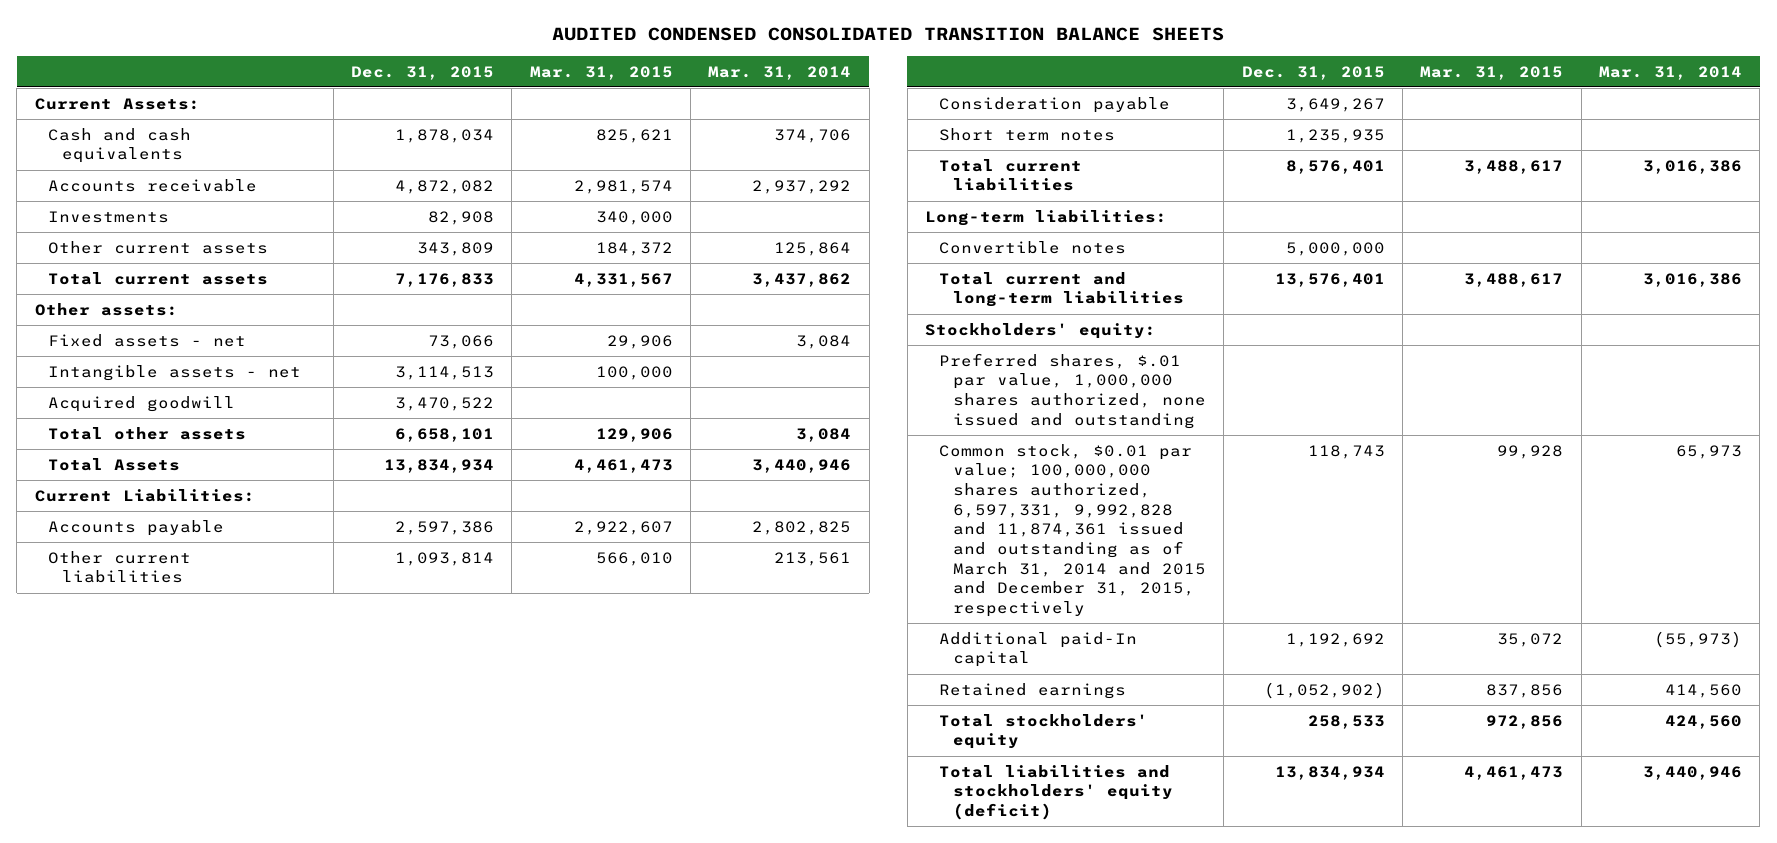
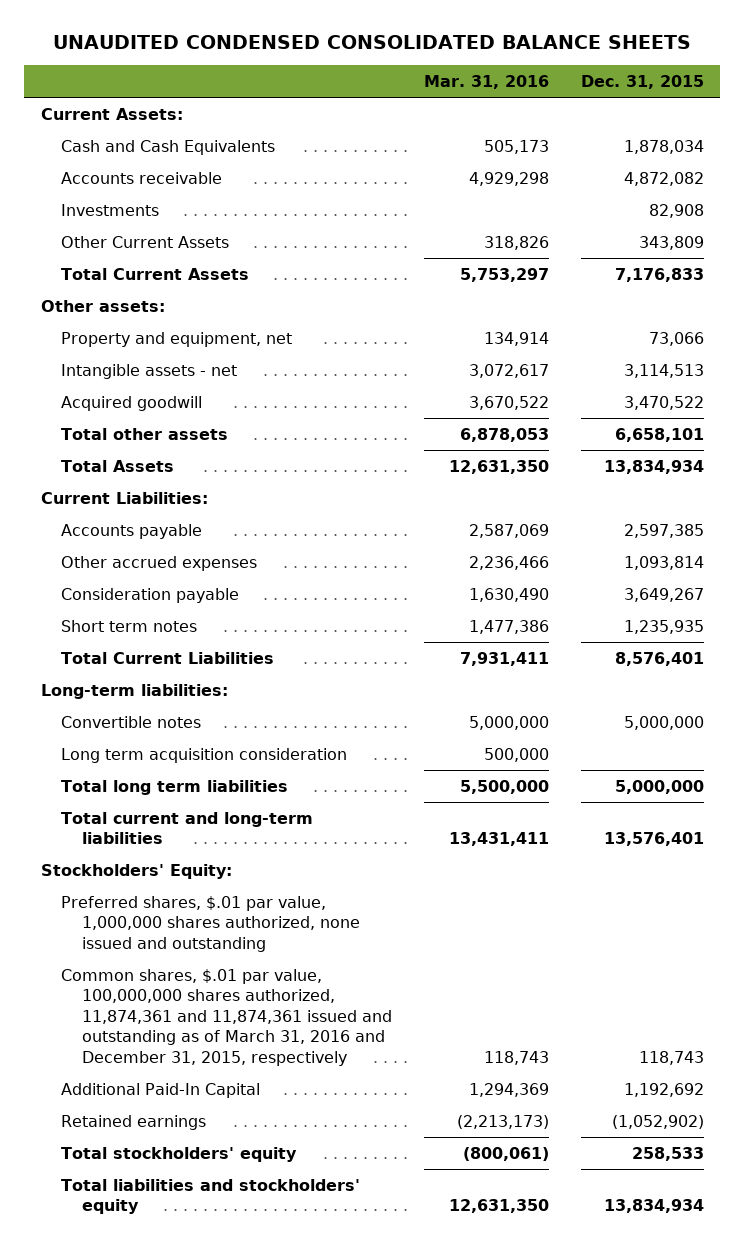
- AUDITED CONDENSED CONSOLIDATED TRANSITION BALANCE SHEETS
+ UNAUDITED CONDENSED CONSOLIDATED BALANCE SHEETS
- | Dec. 31, 2015 | Mar. 31, 2015 | Mar. 31, 2014
+ | Mar. 31, 2016 | Dec. 31, 2015
- Cash and cash equivalents | 1,878,034 | 825,621 | 374,706
+ Cash and Cash Equivalents | 505,173 | 1,878,034
- Other current assets | 343,809 | 184,372 | 125,864
- Total current assets | 7,176,833 | 4,331,567 | 3,437,862
+ Other Current Assets | 318,826 | 343,809
+ Total Current Assets | 5,753,297 | 7,176,833
- Fixed assets - net | 73,066 | 29,906 | 3,084
+ Property and equipment, net | 134,914 | 73,066
- Accounts payable | 2,597,386 | 2,922,607 | 2,802,825
- Other current liabilities | 1,093,814 | 566,010 | 213,561
+ Accounts payable | 2,587,069 | 2,597,385
+ Other accrued expenses | 2,236,466 | 1,093,814
- Total current liabilities | 8,576,401 | 3,488,617 | 3,016,386
+ Total Current Liabilities | 7,931,411 | 8,576,401
+ Long term acquisition consideration | 500,000 |
+ Total long term liabilities | 5,500,000 | 5,000,000
- Stockholders' equity:
+ Stockholders' Equity:
- Common stock, $0.01 par value; 100,000,000 shares authorized, 6,597,331, 9,992,828 and 11,874,361 issued and outstanding as of March 31, 2014 and 2015 and December 31, 2015, respectively | 118,743 | 99,928 | 65,973
- Additional paid-In capital | 1,192,692 | 35,072 | (55,973)
+ Common shares, $.01 par value, 100,000,000 shares authorized, 11,874,361 and 11,874,361 issued and outstanding as of March 31, 2016 and December 31, 2015, respectively | 118,743 | 118,743
+ Additional Paid-In Capital | 1,294,369 | 1,192,692
- Total liabilities and stockholders' equity (deficit) | 13,834,934 | 4,461,473 | 3,440,946
+ Total liabilities and stockholders' equity | 12,631,350 | 13,834,934

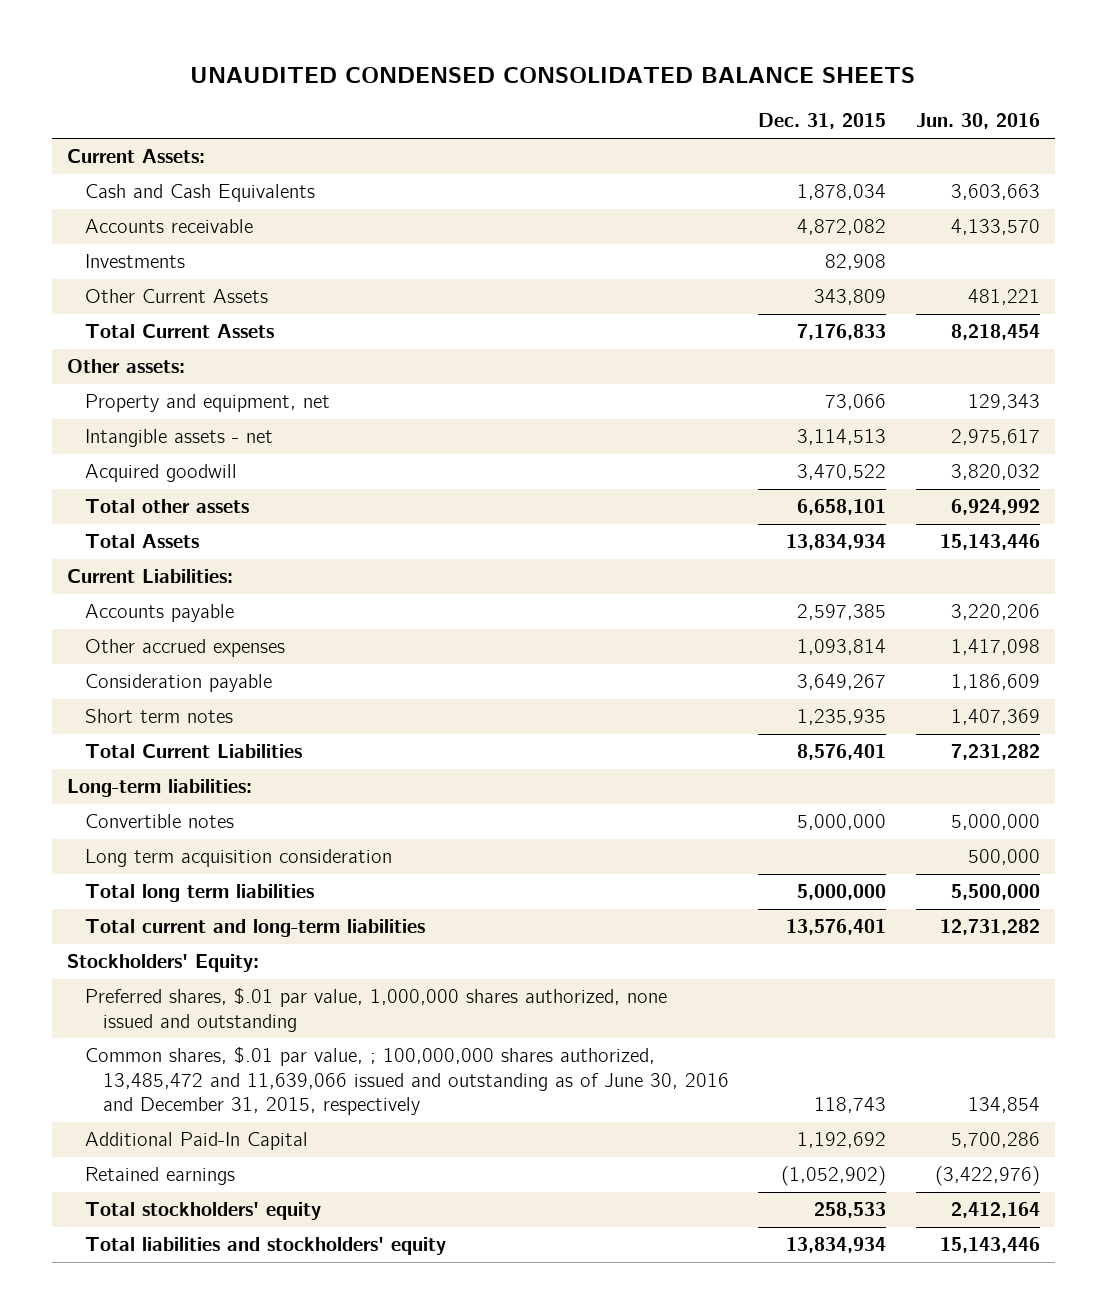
- | Mar. 31, 2016 | Dec. 31, 2015
+ | Dec. 31, 2015 | Jun. 30, 2016
- Common shares, $.01 par value, 100,000,000 shares authorized, 11,874,361 and 11,874,361 issued and outstanding as of March 31, 2016 and December 31, 2015, respectively | 118,743 | 118,743
+ Common shares, $.01 par value, ; 100,000,000 shares authorized, 13,485,472 and 11,639,066 issued and outstanding as of June 30, 2016 and December 31, 2015, respectively | 118,743 | 134,854

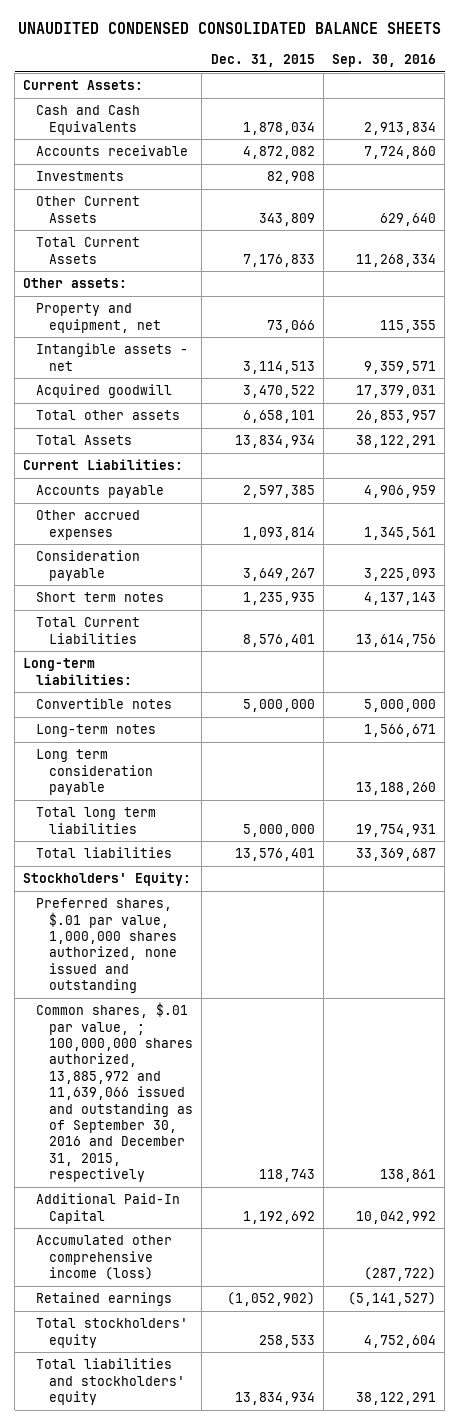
- | Dec. 31, 2015 | Jun. 30, 2016
+ | Dec. 31, 2015 | Sep. 30, 2016
- Long term acquisition consideration | | 500,000
+ Long-term notes | | 1,566,671
+ Long term consideration payable | | 13,188,260
- Total current and long-term liabilities | 13,576,401 | 12,731,282
+ Total liabilities | 13,576,401 | 33,369,687
- Common shares, $.01 par value, ; 100,000,000 shares authorized, 13,485,472 and 11,639,066 issued and outstanding as of June 30, 2016 and December 31, 2015, respectively | 118,743 | 134,854
+ Common shares, $.01 par value, ; 100,000,000 shares authorized, 13,885,972 and 11,639,066 issued and outstanding as of September 30, 2016 and December 31, 2015, respectively | 118,743 | 138,861
+ Accumulated other comprehensive income (loss) | | (287,722)

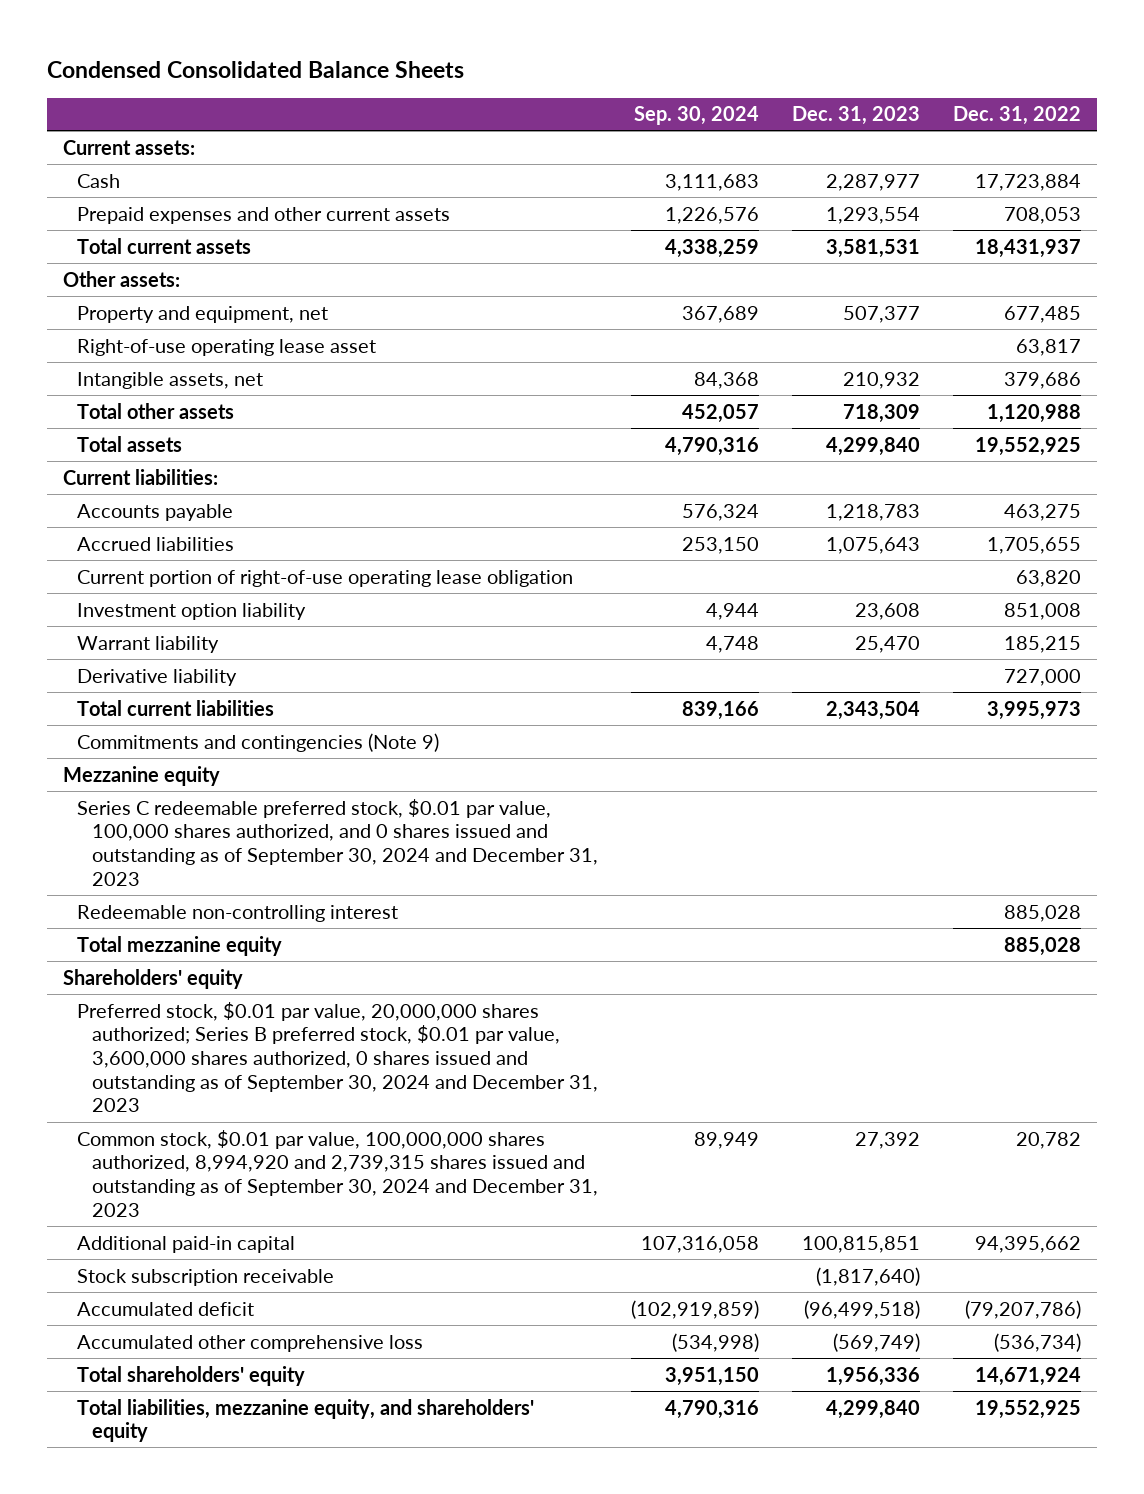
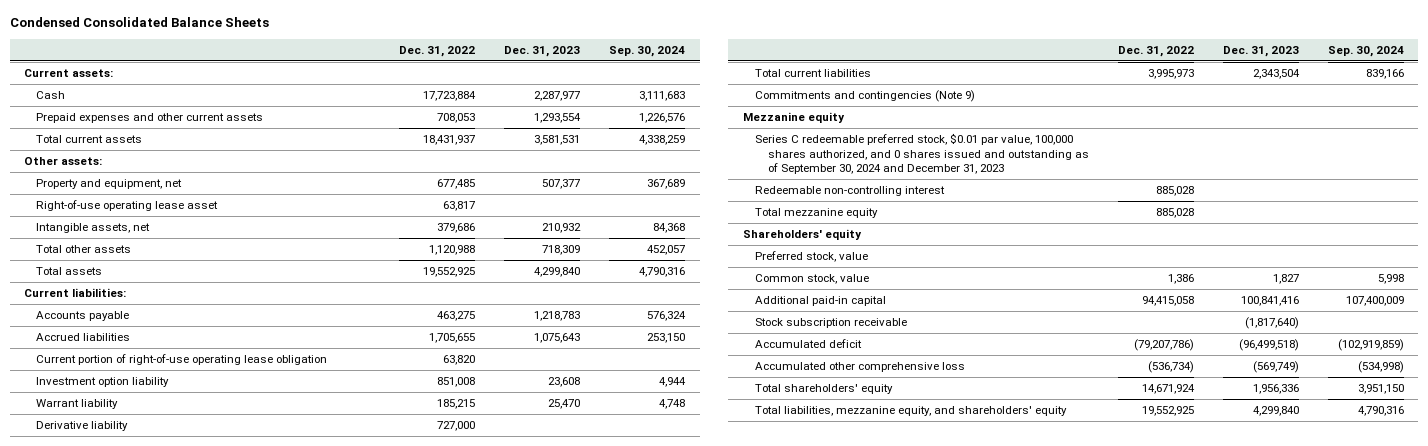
- | Sep. 30, 2024 | Dec. 31, 2023 | Dec. 31, 2022
+ | Dec. 31, 2022 | Dec. 31, 2023 | Sep. 30, 2024
- Preferred stock, $0.01 par value, 20,000,000 shares authorized; Series B preferred stock, $0.01 par value, 3,600,000 shares authorized, 0 shares issued and outstanding as of September 30, 2024 and December 31, 2023
- Common stock, $0.01 par value, 100,000,000 shares authorized, 8,994,920 and 2,739,315 shares issued and outstanding as of September 30, 2024 and December 31, 2023 | 89,949 | 27,392 | 20,782
- Additional paid-in capital | 107,316,058 | 100,815,851 | 94,395,662
+ Preferred stock, value
+ Common stock, value | 1,386 | 1,827 | 5,998
+ Additional paid-in capital | 94,415,058 | 100,841,416 | 107,400,009

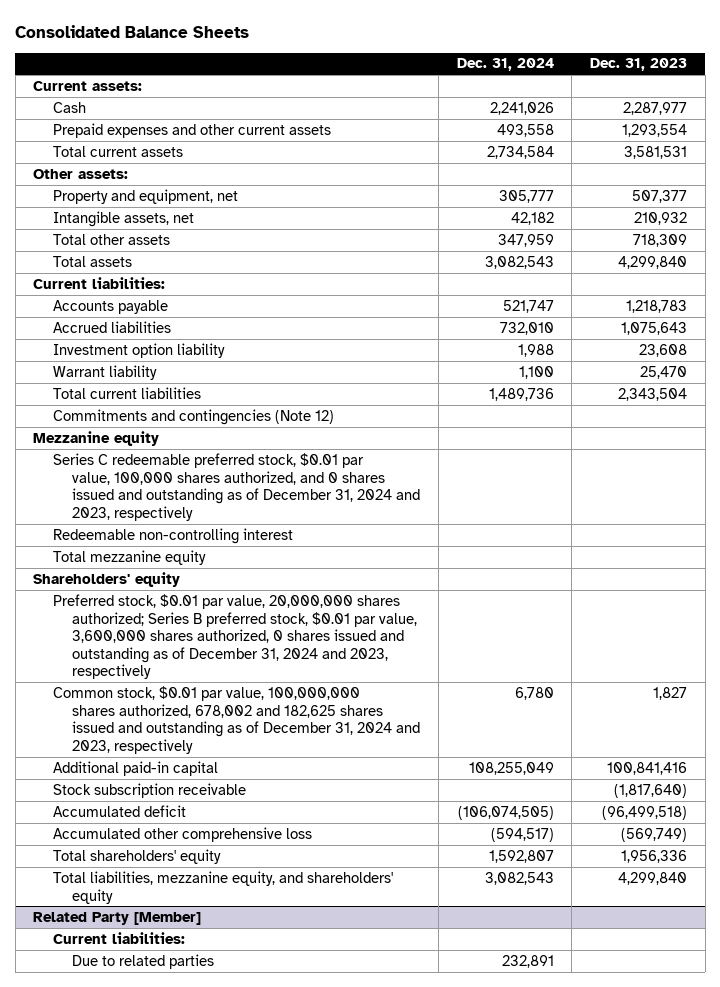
- Condensed Consolidated Balance Sheets
+ Consolidated Balance Sheets
- | Dec. 31, 2022 | Dec. 31, 2023 | Sep. 30, 2024
+ | Dec. 31, 2024 | Dec. 31, 2023
- Right-of-use operating lease asset | 63,817 | |
- Current portion of right-of-use operating lease obligation | 63,820 | |
- Derivative liability | 727,000 | |
- Commitments and contingencies (Note 9)
+ Commitments and contingencies (Note 12)
- Series C redeemable preferred stock, $0.01 par value, 100,000 shares authorized, and 0 shares issued and outstanding as of September 30, 2024 and December 31, 2023
+ Series C redeemable preferred stock, $0.01 par value, 100,000 shares authorized, and 0 shares issued and outstanding as of December 31, 2024 and 2023, respectively
- Preferred stock, value
- Common stock, value | 1,386 | 1,827 | 5,998
+ Preferred stock, $0.01 par value, 20,000,000 shares authorized; Series B preferred stock, $0.01 par value, 3,600,000 shares authorized, 0 shares issued and outstanding as of December 31, 2024 and 2023, respectively
+ Common stock, $0.01 par value, 100,000,000 shares authorized, 678,002 and 182,625 shares issued and outstanding as of December 31, 2024 and 2023, respectively | 6,780 | 1,827
+ Related Party [Member]
+ Current liabilities:
+ Due to related parties | 232,891 |

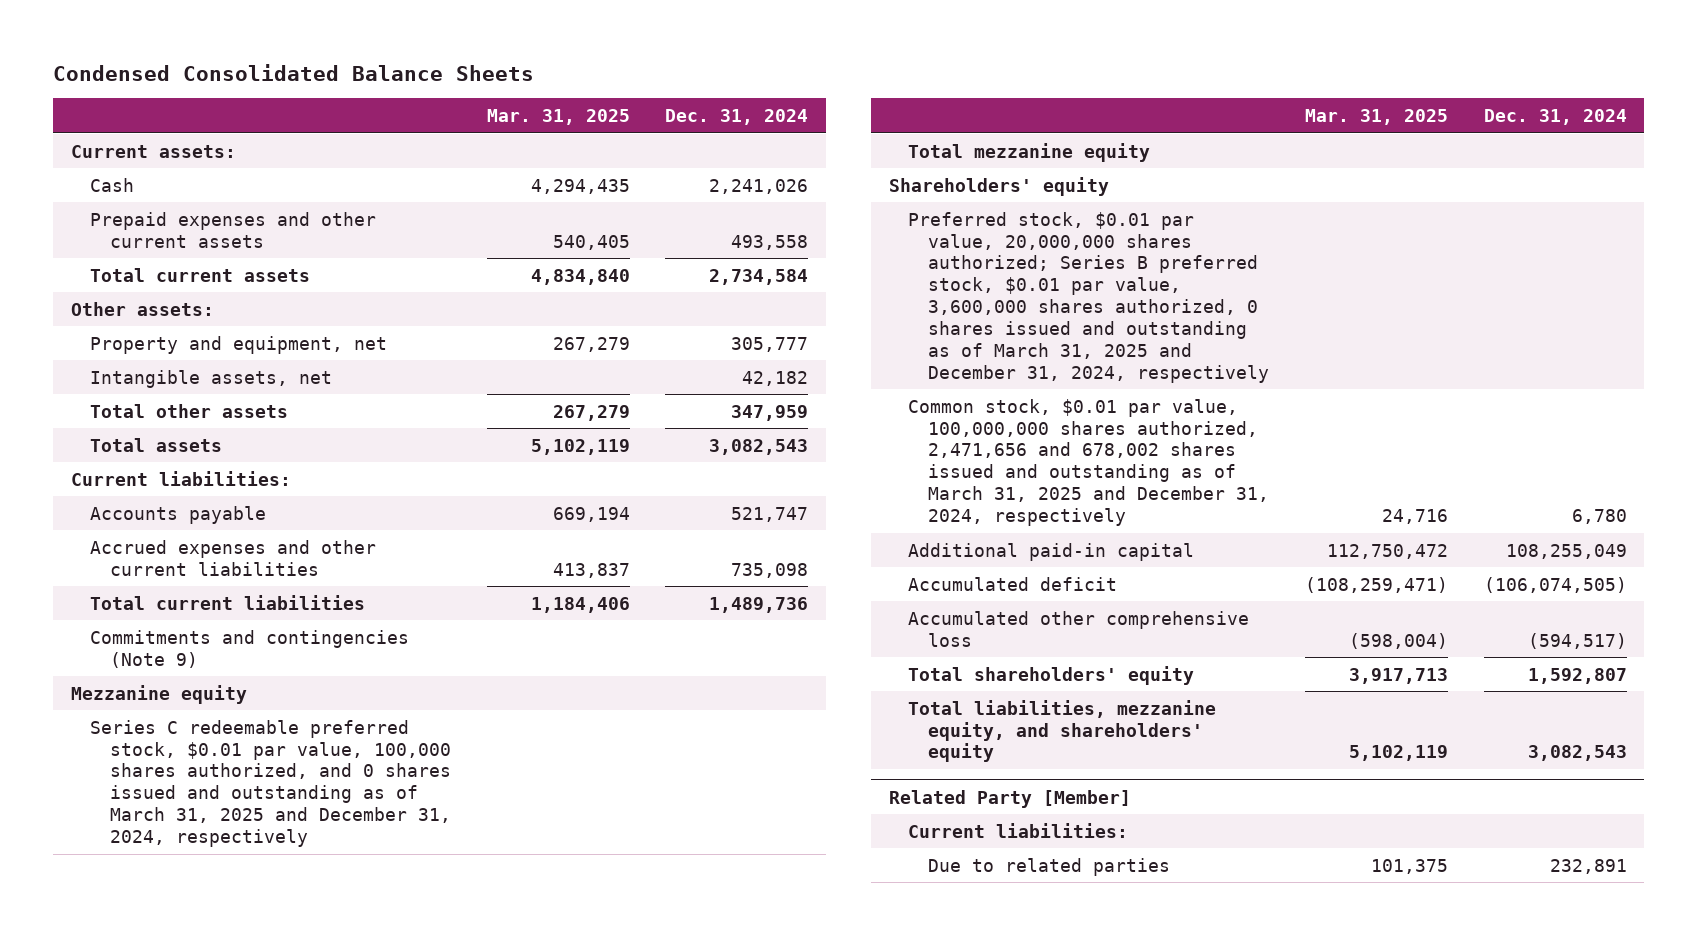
- Consolidated Balance Sheets
+ Condensed Consolidated Balance Sheets
- | Dec. 31, 2024 | Dec. 31, 2023
+ | Mar. 31, 2025 | Dec. 31, 2024
- Accrued liabilities | 732,010 | 1,075,643
- Investment option liability | 1,988 | 23,608
- Warrant liability | 1,100 | 25,470
+ Accrued expenses and other current liabilities | 413,837 | 735,098
- Commitments and contingencies (Note 12)
+ Commitments and contingencies (Note 9)
- Series C redeemable preferred stock, $0.01 par value, 100,000 shares authorized, and 0 shares issued and outstanding as of December 31, 2024 and 2023, respectively
- Redeemable non-controlling interest
+ Series C redeemable preferred stock, $0.01 par value, 100,000 shares authorized, and 0 shares issued and outstanding as of March 31, 2025 and December 31, 2024, respectively
- Preferred stock, $0.01 par value, 20,000,000 shares authorized; Series B preferred stock, $0.01 par value, 3,600,000 shares authorized, 0 shares issued and outstanding as of December 31, 2024 and 2023, respectively
- Common stock, $0.01 par value, 100,000,000 shares authorized, 678,002 and 182,625 shares issued and outstanding as of December 31, 2024 and 2023, respectively | 6,780 | 1,827
+ Preferred stock, $0.01 par value, 20,000,000 shares authorized; Series B preferred stock, $0.01 par value, 3,600,000 shares authorized, 0 shares issued and outstanding as of March 31, 2025 and December 31, 2024, respectively
+ Common stock, $0.01 par value, 100,000,000 shares authorized, 2,471,656 and 678,002 shares issued and outstanding as of March 31, 2025 and December 31, 2024, respectively | 24,716 | 6,780
- Stock subscription receivable | | (1,817,640)

